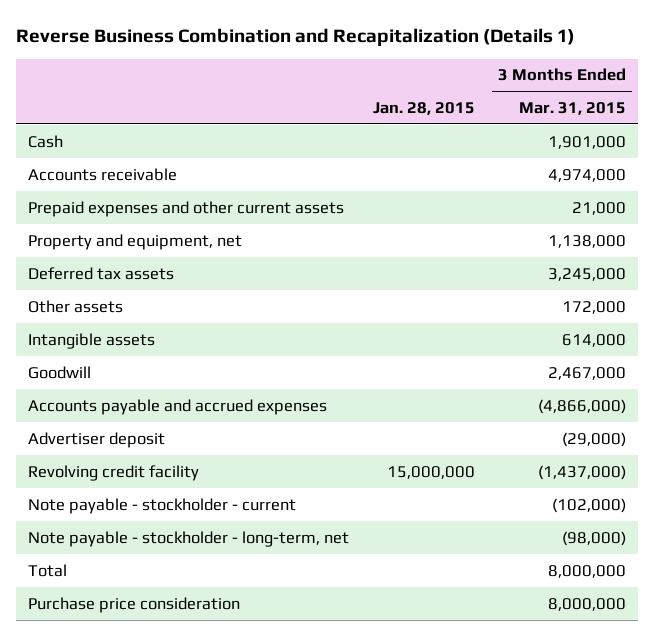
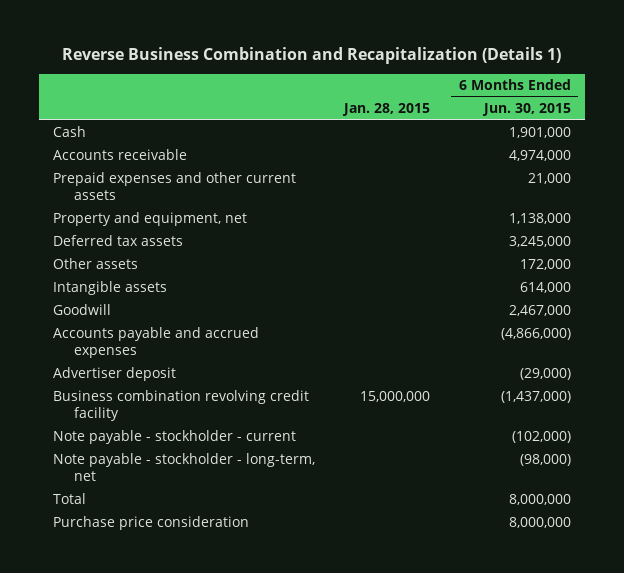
- | Jan. 28, 2015 | 3 Months Ended Mar. 31, 2015
+ | Jan. 28, 2015 | 6 Months Ended Jun. 30, 2015
- Revolving credit facility | 15,000,000 | (1,437,000)
+ Business combination revolving credit facility | 15,000,000 | (1,437,000)

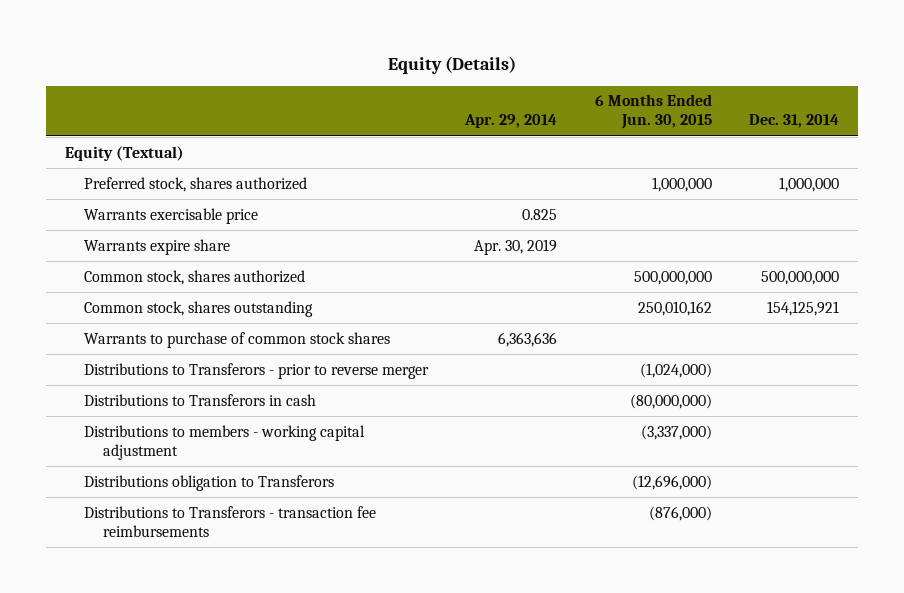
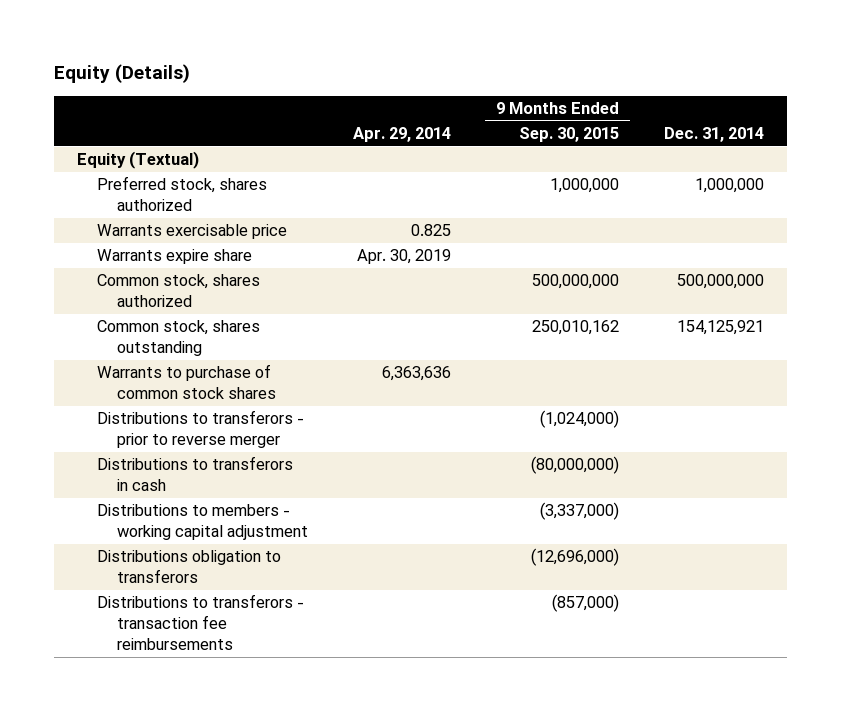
- | Apr. 29, 2014 | 6 Months Ended Jun. 30, 2015 | Dec. 31, 2014
+ | Apr. 29, 2014 | 9 Months Ended Sep. 30, 2015 | Dec. 31, 2014
- Distributions to Transferors - prior to reverse merger | | (1,024,000) |
- Distributions to Transferors in cash | | (80,000,000) |
+ Distributions to transferors - prior to reverse merger | | (1,024,000) |
+ Distributions to transferors in cash | | (80,000,000) |
- Distributions obligation to Transferors | | (12,696,000) |
- Distributions to Transferors - transaction fee reimbursements | | (876,000) |
+ Distributions obligation to transferors | | (12,696,000) |
+ Distributions to transferors - transaction fee reimbursements | | (857,000) |

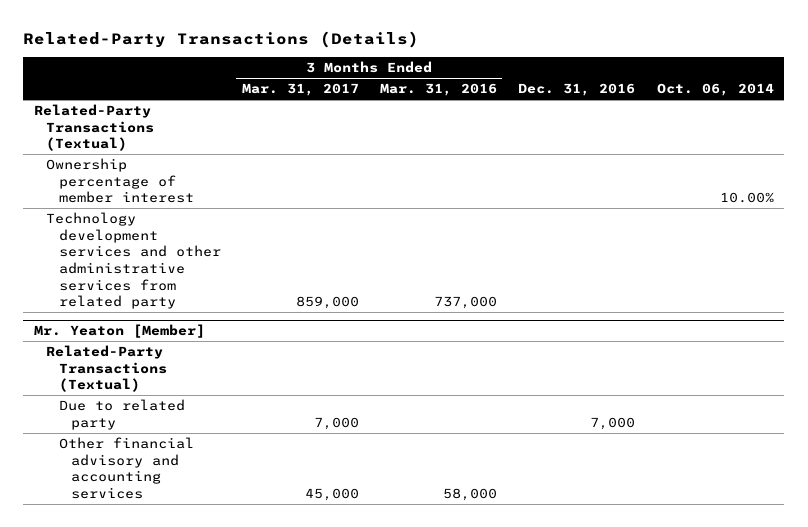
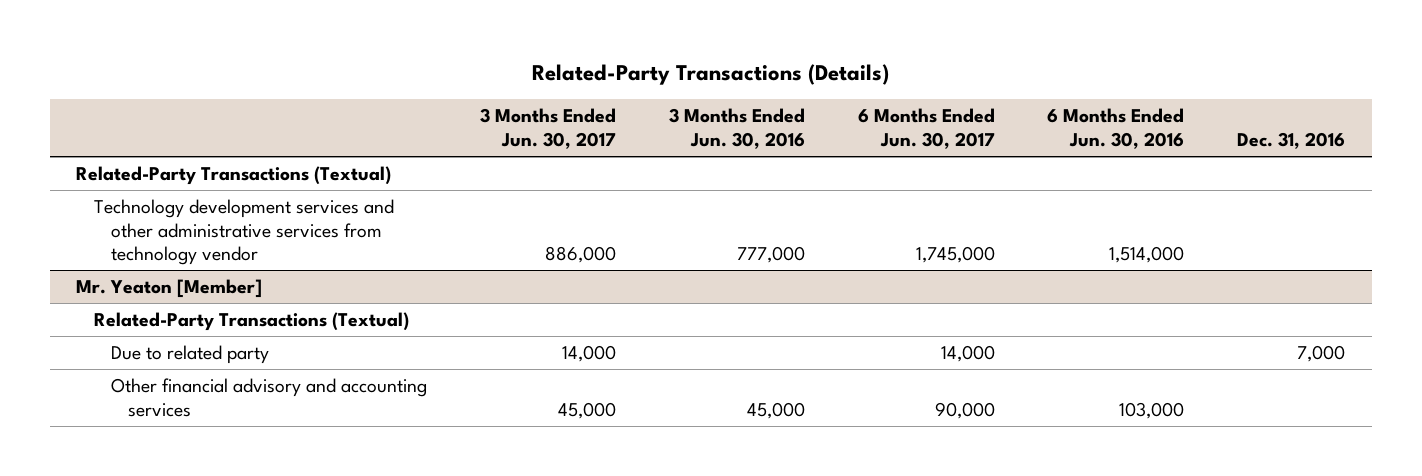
- | 3 Months Ended Mar. 31, 2017 | 3 Months Ended Mar. 31, 2016 | Dec. 31, 2016 | Oct. 06, 2014
+ | 3 Months Ended Jun. 30, 2017 | 3 Months Ended Jun. 30, 2016 | 6 Months Ended Jun. 30, 2017 | 6 Months Ended Jun. 30, 2016 | Dec. 31, 2016
- Ownership percentage of member interest | | | | 10.00%
- Technology development services and other administrative services from related party | 859,000 | 737,000 | |
+ Technology development services and other administrative services from technology vendor | 886,000 | 777,000 | 1,745,000 | 1,514,000 |

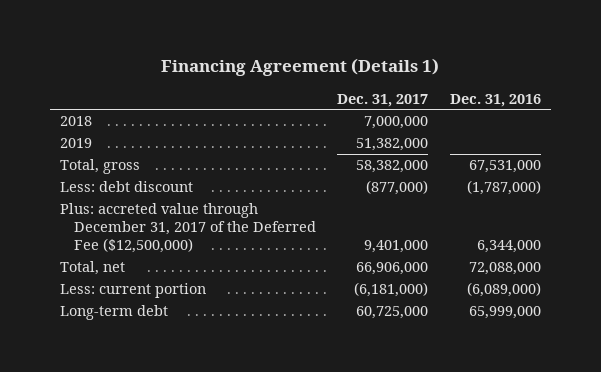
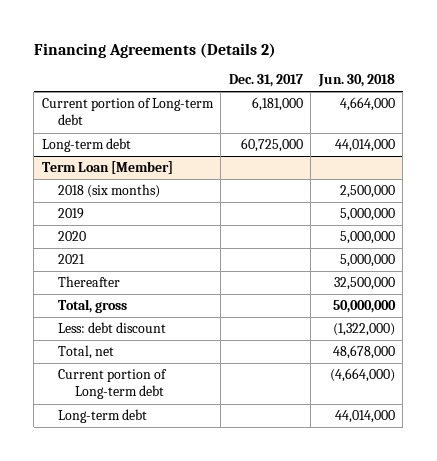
- Financing Agreement (Details 1)
+ Financing Agreements (Details 2)
- | Dec. 31, 2017 | Dec. 31, 2016
+ | Dec. 31, 2017 | Jun. 30, 2018
- 2018 | 7,000,000 |
- 2019 | 51,382,000 |
- Total, gross | 58,382,000 | 67,531,000
- Less: debt discount | (877,000) | (1,787,000)
- Plus: accreted value through December 31, 2017 of the Deferred Fee ($12,500,000) | 9,401,000 | 6,344,000
- Total, net | 66,906,000 | 72,088,000
- Less: current portion | (6,181,000) | (6,089,000)
+ Current portion of Long-term debt | 6,181,000 | 4,664,000
+ Term Loan [Member]
+ 2018 (six months) | | 2,500,000
+ 2019 | | 5,000,000
+ 2020 | | 5,000,000
+ 2021 | | 5,000,000
+ Thereafter | | 32,500,000
+ Total, gross | | 50,000,000
+ Less: debt discount | | (1,322,000)
+ Total, net | | 48,678,000
+ Current portion of Long-term debt | | (4,664,000)
+ Long-term debt | | 44,014,000

